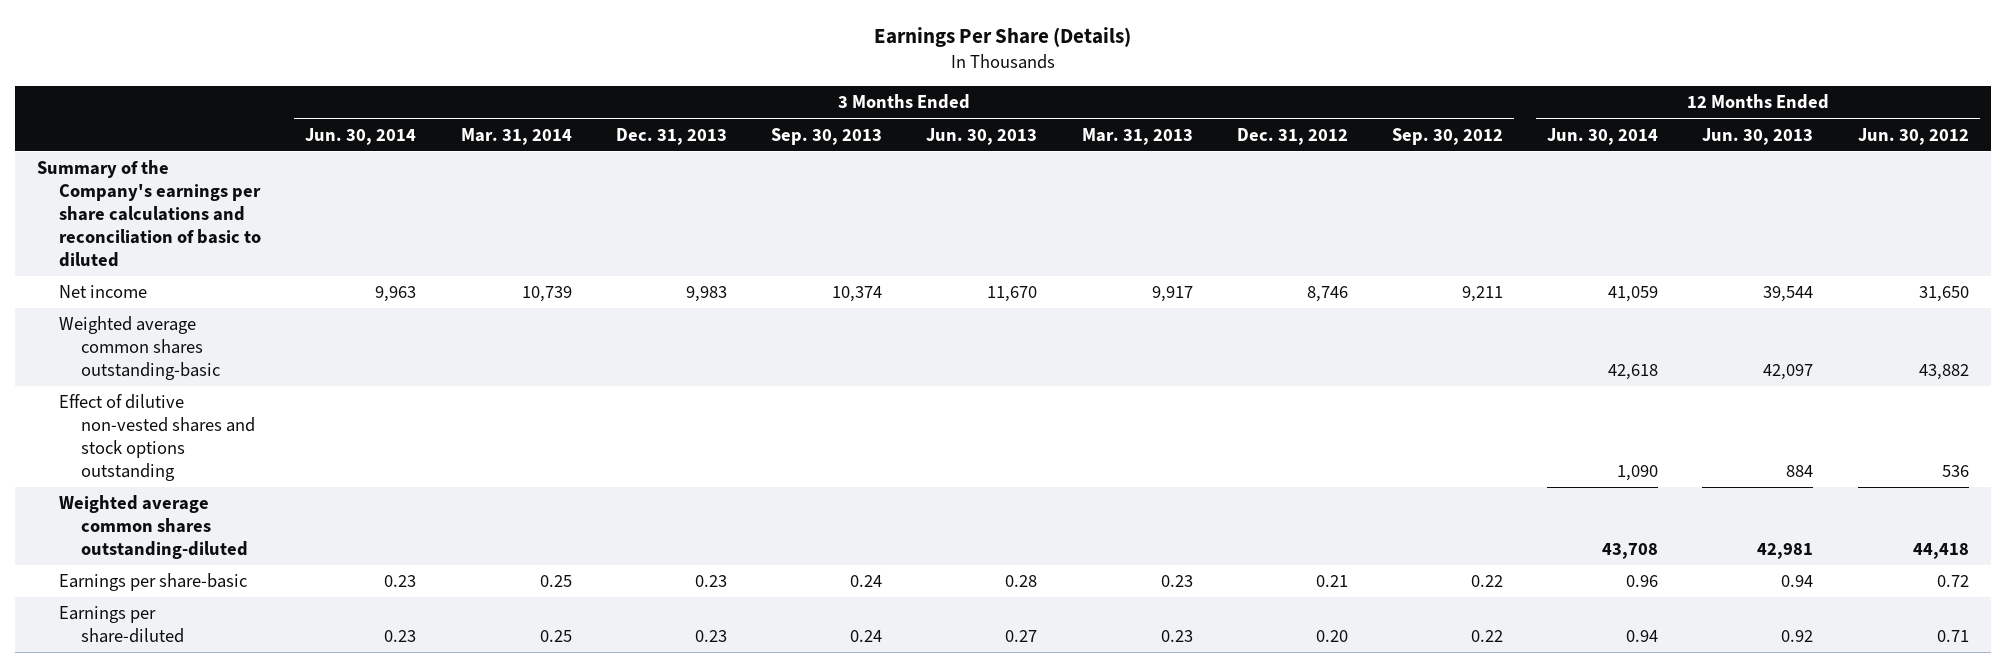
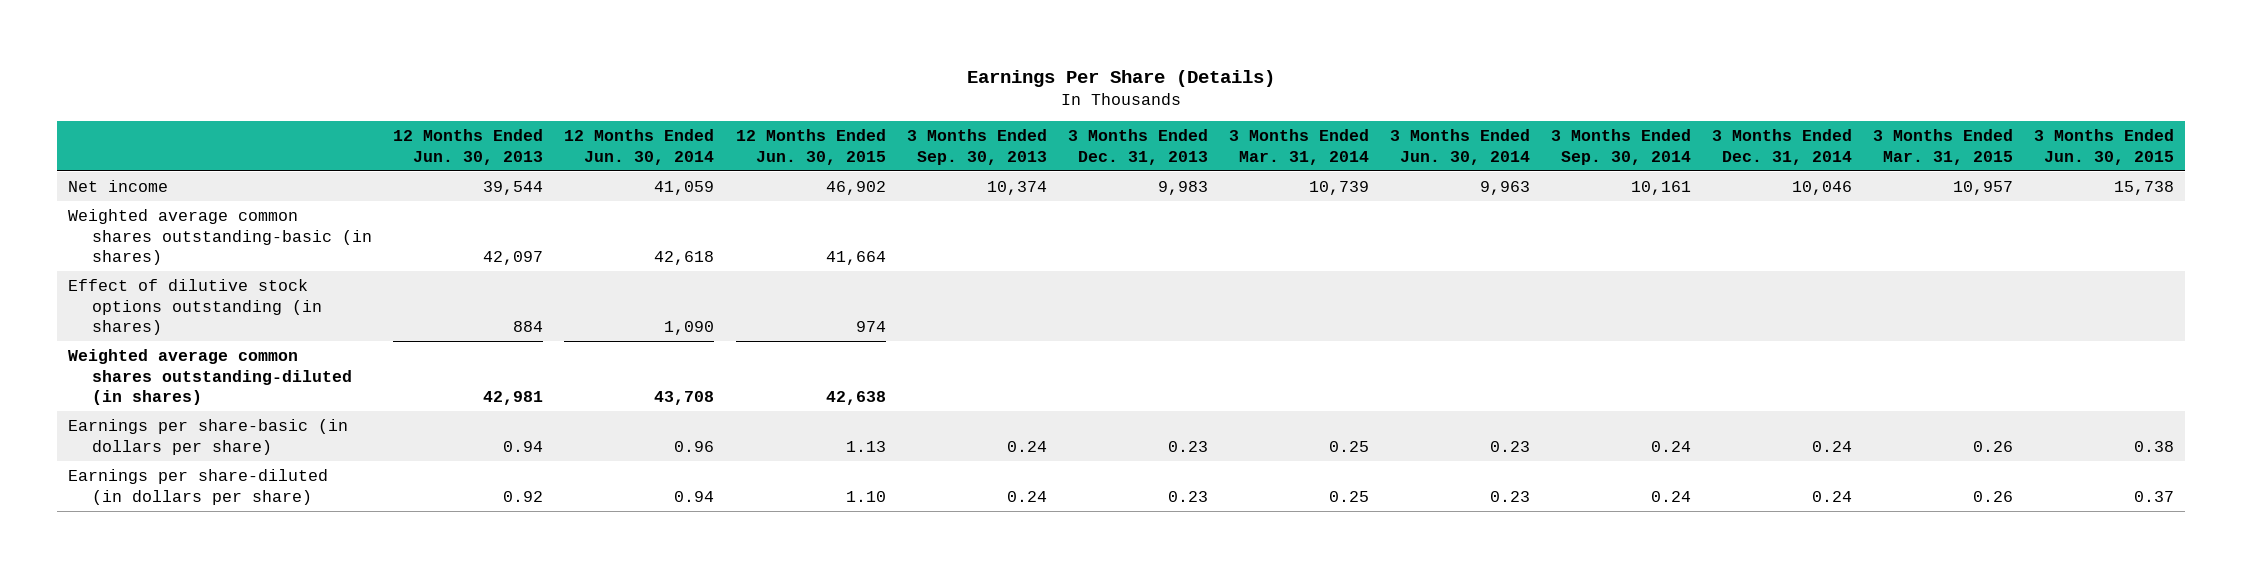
- | 3 Months Ended Jun. 30, 2014 | 3 Months Ended Mar. 31, 2014 | 3 Months Ended Dec. 31, 2013 | 3 Months Ended Sep. 30, 2013 | 3 Months Ended Jun. 30, 2013 | 3 Months Ended Mar. 31, 2013 | 3 Months Ended Dec. 31, 2012 | 3 Months Ended Sep. 30, 2012 | 12 Months Ended Jun. 30, 2014 | 12 Months Ended Jun. 30, 2013 | 12 Months Ended Jun. 30, 2012
+ | 12 Months Ended Jun. 30, 2013 | 12 Months Ended Jun. 30, 2014 | 12 Months Ended Jun. 30, 2015 | 3 Months Ended Sep. 30, 2013 | 3 Months Ended Dec. 31, 2013 | 3 Months Ended Mar. 31, 2014 | 3 Months Ended Jun. 30, 2014 | 3 Months Ended Sep. 30, 2014 | 3 Months Ended Dec. 31, 2014 | 3 Months Ended Mar. 31, 2015 | 3 Months Ended Jun. 30, 2015
- Summary of the Company's earnings per share calculations and reconciliation of basic to diluted
- Weighted average common shares outstanding-basic | | | | | | | | | 42,618 | 42,097 | 43,882
- Effect of dilutive non-vested shares and stock options outstanding | | | | | | | | | 1,090 | 884 | 536
- Weighted average common shares outstanding-diluted | | | | | | | | | 43,708 | 42,981 | 44,418
- Earnings per share-basic | 0.23 | 0.25 | 0.23 | 0.24 | 0.28 | 0.23 | 0.21 | 0.22 | 0.96 | 0.94 | 0.72
- Earnings per share-diluted | 0.23 | 0.25 | 0.23 | 0.24 | 0.27 | 0.23 | 0.20 | 0.22 | 0.94 | 0.92 | 0.71
+ Weighted average common shares outstanding-basic (in shares) | 42,097 | 42,618 | 41,664 | | | | | | | |
+ Effect of dilutive stock options outstanding (in shares) | 884 | 1,090 | 974 | | | | | | | |
+ Weighted average common shares outstanding-diluted (in shares) | 42,981 | 43,708 | 42,638 | | | | | | | |
+ Earnings per share-basic (in dollars per share) | 0.94 | 0.96 | 1.13 | 0.24 | 0.23 | 0.25 | 0.23 | 0.24 | 0.24 | 0.26 | 0.38
+ Earnings per share-diluted (in dollars per share) | 0.92 | 0.94 | 1.10 | 0.24 | 0.23 | 0.25 | 0.23 | 0.24 | 0.24 | 0.26 | 0.37

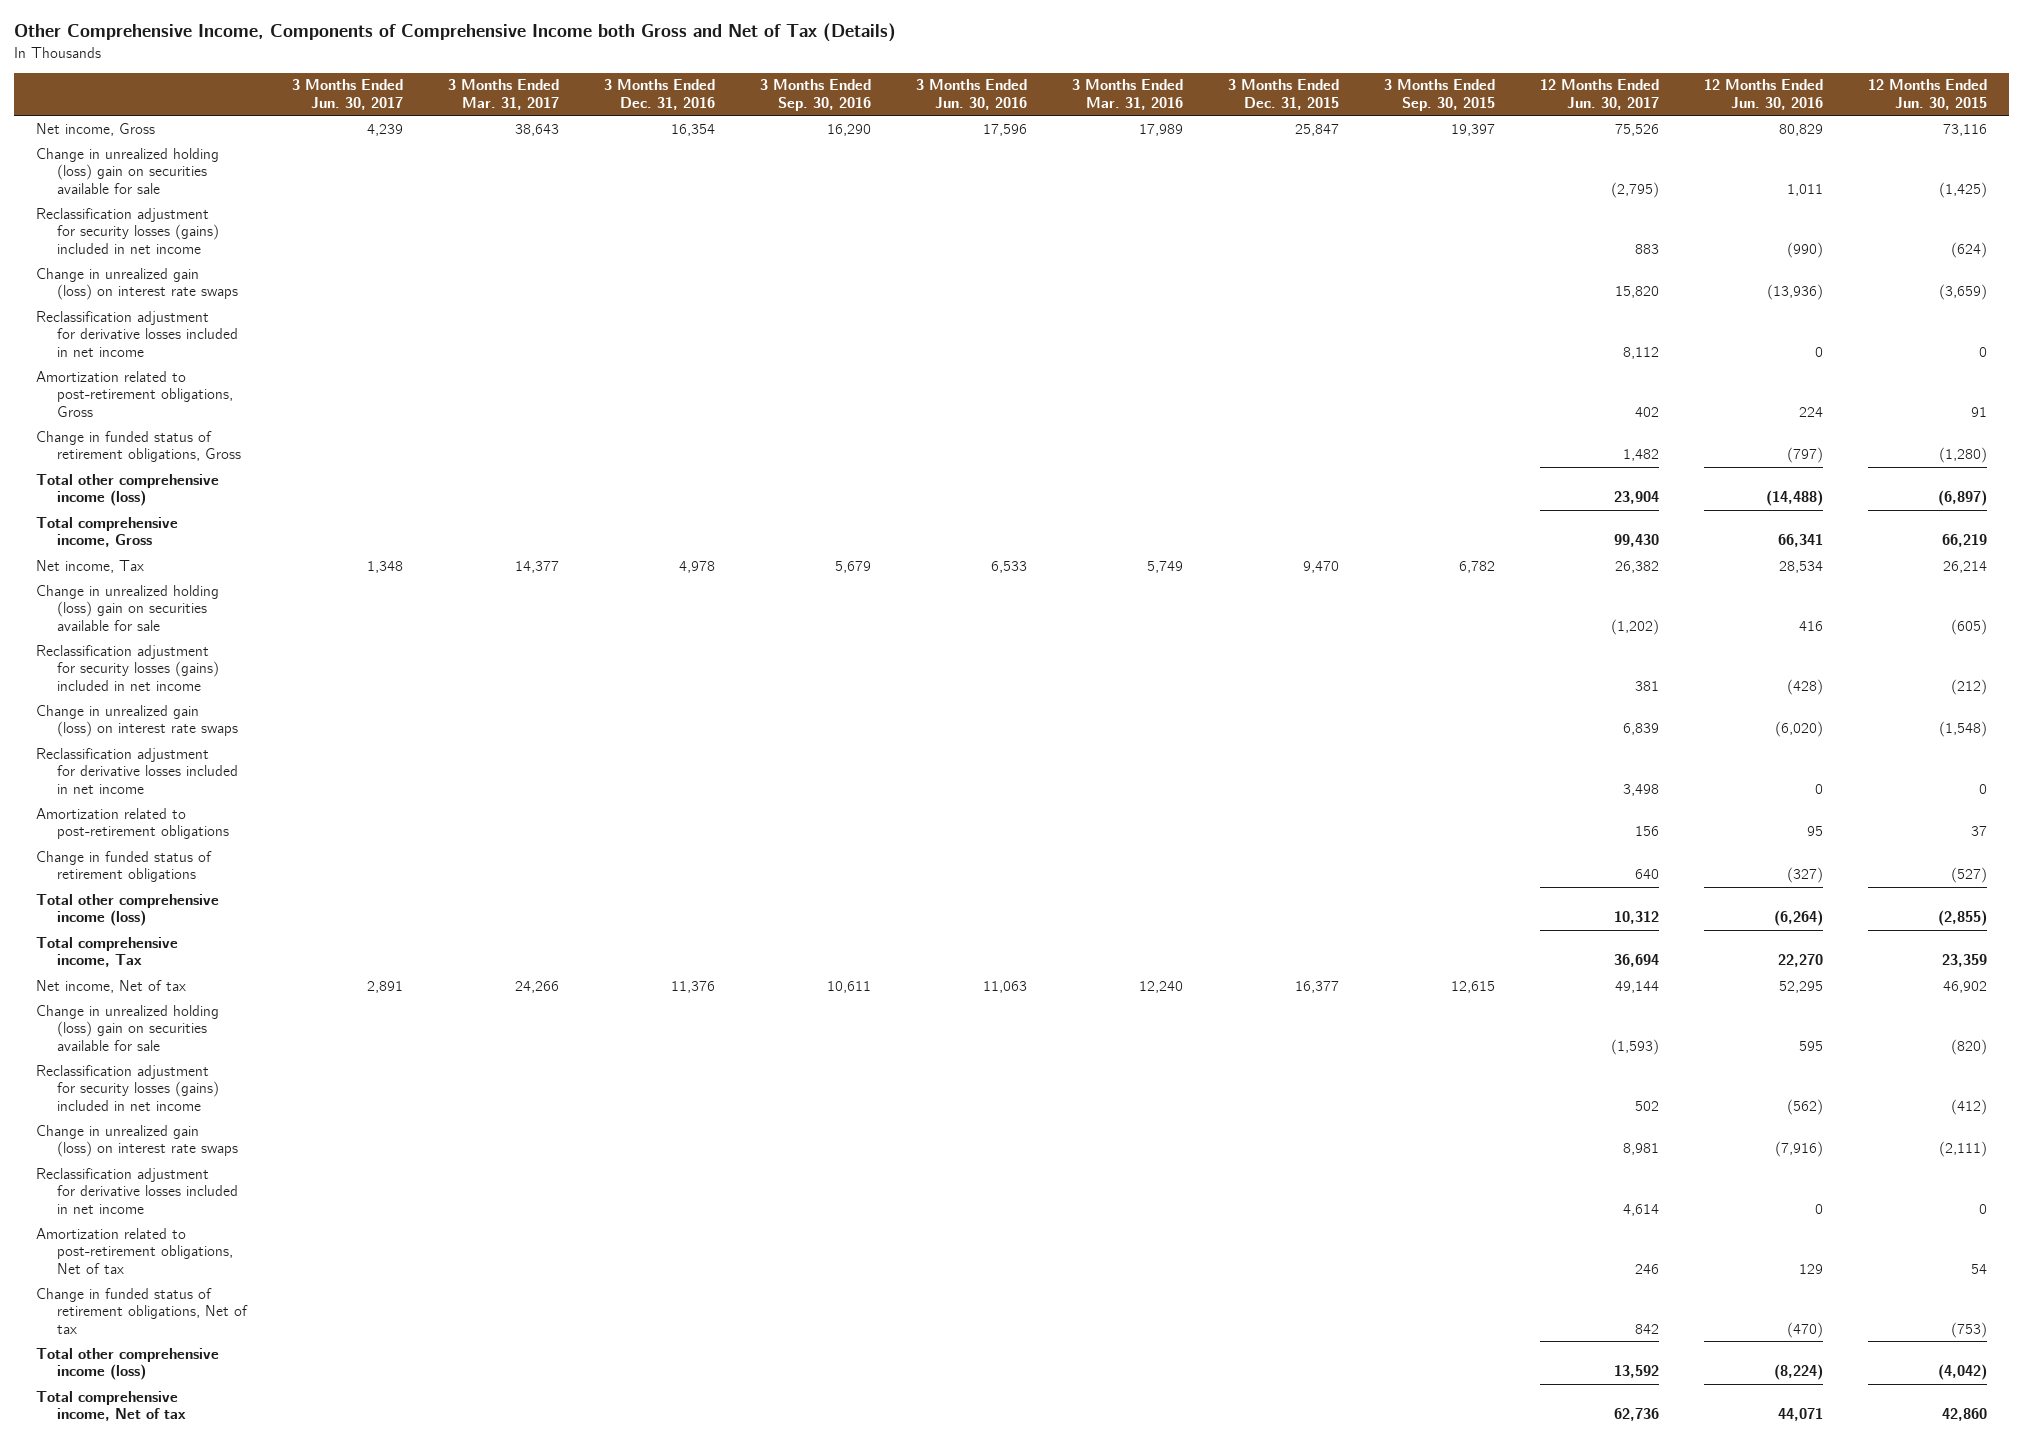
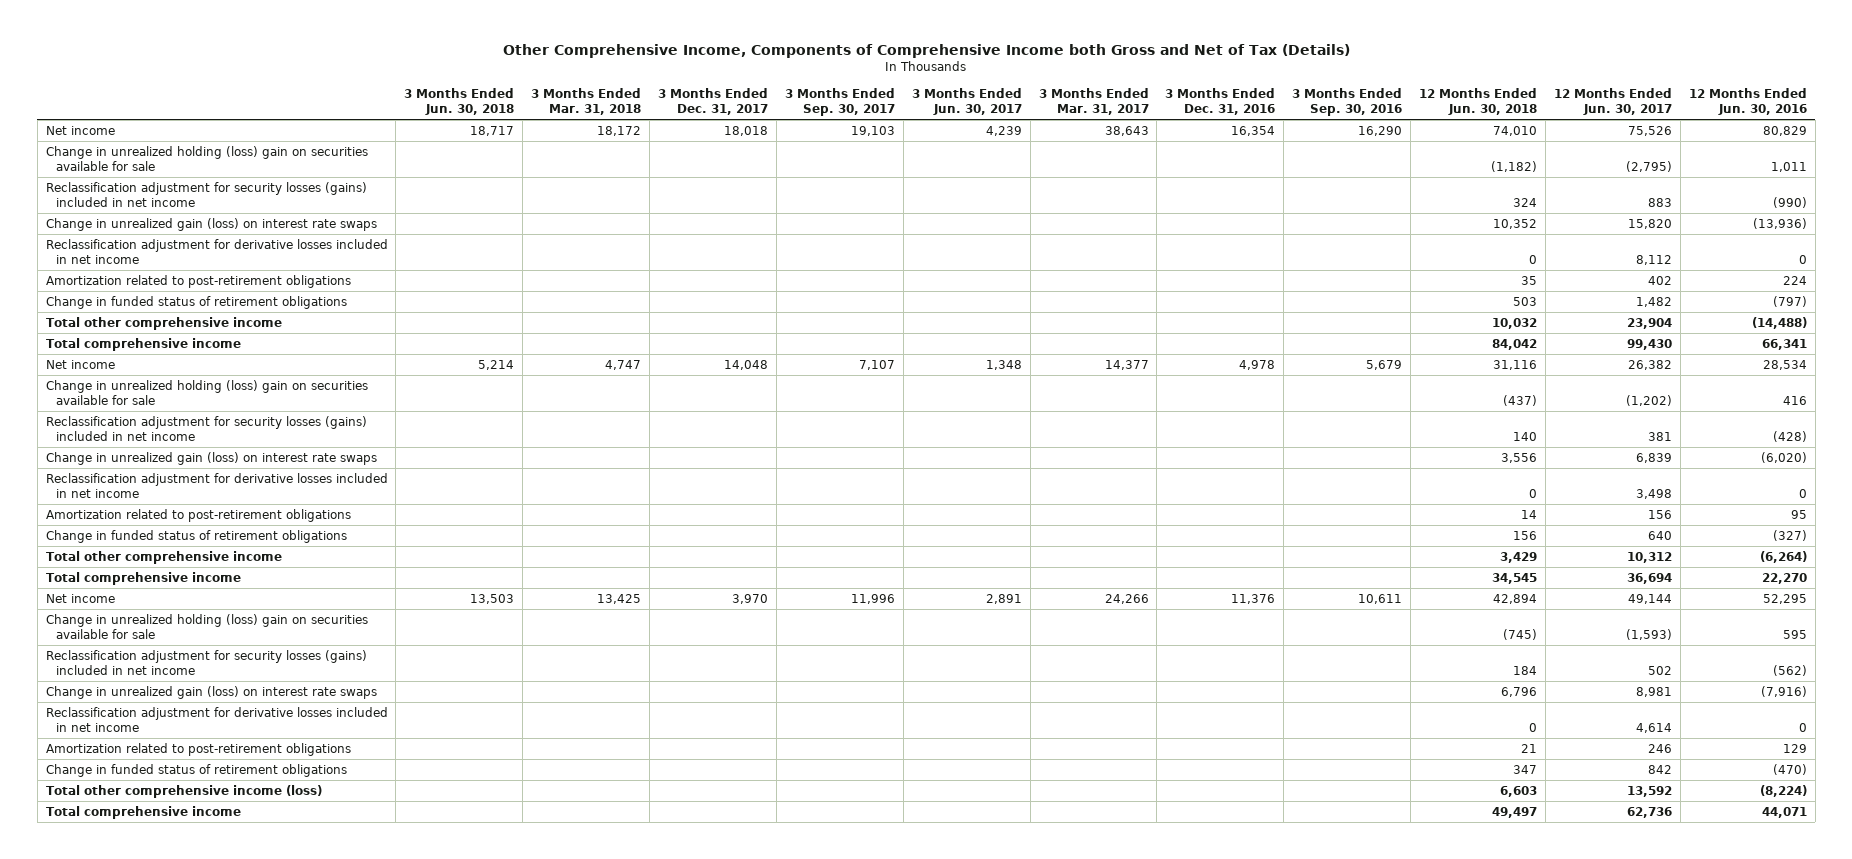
- | 3 Months Ended Jun. 30, 2017 | 3 Months Ended Mar. 31, 2017 | 3 Months Ended Dec. 31, 2016 | 3 Months Ended Sep. 30, 2016 | 3 Months Ended Jun. 30, 2016 | 3 Months Ended Mar. 31, 2016 | 3 Months Ended Dec. 31, 2015 | 3 Months Ended Sep. 30, 2015 | 12 Months Ended Jun. 30, 2017 | 12 Months Ended Jun. 30, 2016 | 12 Months Ended Jun. 30, 2015
+ | 3 Months Ended Jun. 30, 2018 | 3 Months Ended Mar. 31, 2018 | 3 Months Ended Dec. 31, 2017 | 3 Months Ended Sep. 30, 2017 | 3 Months Ended Jun. 30, 2017 | 3 Months Ended Mar. 31, 2017 | 3 Months Ended Dec. 31, 2016 | 3 Months Ended Sep. 30, 2016 | 12 Months Ended Jun. 30, 2018 | 12 Months Ended Jun. 30, 2017 | 12 Months Ended Jun. 30, 2016
- Net income, Gross | 4,239 | 38,643 | 16,354 | 16,290 | 17,596 | 17,989 | 25,847 | 19,397 | 75,526 | 80,829 | 73,116
+ Net income | 18,717 | 18,172 | 18,018 | 19,103 | 4,239 | 38,643 | 16,354 | 16,290 | 74,010 | 75,526 | 80,829
- Amortization related to post-retirement obligations, Gross | | | | | | | | | 402 | 224 | 91
- Change in funded status of retirement obligations, Gross | | | | | | | | | 1,482 | (797) | (1,280)
- Total other comprehensive income (loss) | | | | | | | | | 23,904 | (14,488) | (6,897)
- Total comprehensive income, Gross | | | | | | | | | 99,430 | 66,341 | 66,219
- Net income, Tax | 1,348 | 14,377 | 4,978 | 5,679 | 6,533 | 5,749 | 9,470 | 6,782 | 26,382 | 28,534 | 26,214
+ Amortization related to post-retirement obligations | | | | | | | | | 35 | 402 | 224
+ Change in funded status of retirement obligations | | | | | | | | | 503 | 1,482 | (797)
+ Total other comprehensive income | | | | | | | | | 10,032 | 23,904 | (14,488)
+ Total comprehensive income | | | | | | | | | 84,042 | 99,430 | 66,341
+ Net income | 5,214 | 4,747 | 14,048 | 7,107 | 1,348 | 14,377 | 4,978 | 5,679 | 31,116 | 26,382 | 28,534
- Total other comprehensive income (loss) | | | | | | | | | 10,312 | (6,264) | (2,855)
- Total comprehensive income, Tax | | | | | | | | | 36,694 | 22,270 | 23,359
- Net income, Net of tax | 2,891 | 24,266 | 11,376 | 10,611 | 11,063 | 12,240 | 16,377 | 12,615 | 49,144 | 52,295 | 46,902
+ Total other comprehensive income | | | | | | | | | 3,429 | 10,312 | (6,264)
+ Total comprehensive income | | | | | | | | | 34,545 | 36,694 | 22,270
+ Net income | 13,503 | 13,425 | 3,970 | 11,996 | 2,891 | 24,266 | 11,376 | 10,611 | 42,894 | 49,144 | 52,295
- Amortization related to post-retirement obligations, Net of tax | | | | | | | | | 246 | 129 | 54
- Change in funded status of retirement obligations, Net of tax | | | | | | | | | 842 | (470) | (753)
+ Amortization related to post-retirement obligations | | | | | | | | | 21 | 246 | 129
+ Change in funded status of retirement obligations | | | | | | | | | 347 | 842 | (470)
- Total comprehensive income, Net of tax | | | | | | | | | 62,736 | 44,071 | 42,860
+ Total comprehensive income | | | | | | | | | 49,497 | 62,736 | 44,071

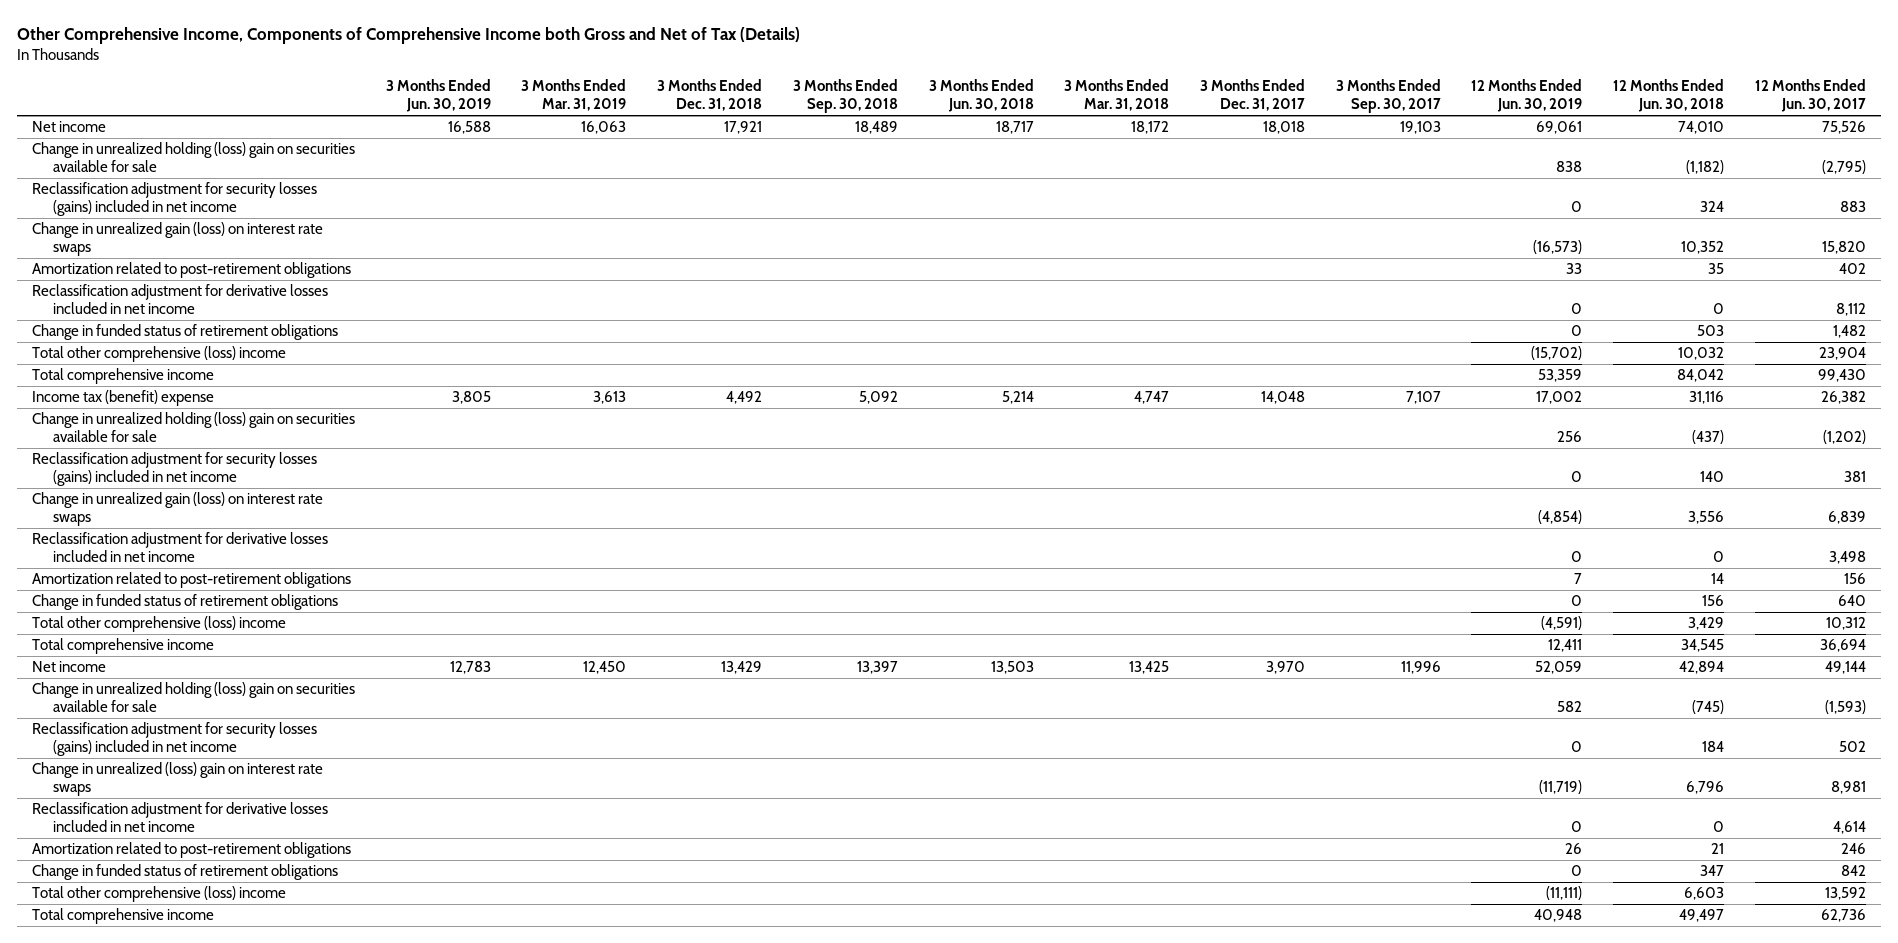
- | 3 Months Ended Jun. 30, 2018 | 3 Months Ended Mar. 31, 2018 | 3 Months Ended Dec. 31, 2017 | 3 Months Ended Sep. 30, 2017 | 3 Months Ended Jun. 30, 2017 | 3 Months Ended Mar. 31, 2017 | 3 Months Ended Dec. 31, 2016 | 3 Months Ended Sep. 30, 2016 | 12 Months Ended Jun. 30, 2018 | 12 Months Ended Jun. 30, 2017 | 12 Months Ended Jun. 30, 2016
+ | 3 Months Ended Jun. 30, 2019 | 3 Months Ended Mar. 31, 2019 | 3 Months Ended Dec. 31, 2018 | 3 Months Ended Sep. 30, 2018 | 3 Months Ended Jun. 30, 2018 | 3 Months Ended Mar. 31, 2018 | 3 Months Ended Dec. 31, 2017 | 3 Months Ended Sep. 30, 2017 | 12 Months Ended Jun. 30, 2019 | 12 Months Ended Jun. 30, 2018 | 12 Months Ended Jun. 30, 2017
moved down: Reclassification adjustment for derivative losses included in net income | | | | | | | | | 0 | 0 | 8,112
- Total other comprehensive income | | | | | | | | | 10,032 | 23,904 | (14,488)
+ Total other comprehensive (loss) income | | | | | | | | | (15,702) | 10,032 | 23,904
- Net income | 5,214 | 4,747 | 14,048 | 7,107 | 1,348 | 14,377 | 4,978 | 5,679 | 31,116 | 26,382 | 28,534
+ Income tax (benefit) expense | 3,805 | 3,613 | 4,492 | 5,092 | 5,214 | 4,747 | 14,048 | 7,107 | 17,002 | 31,116 | 26,382
- Total other comprehensive income | | | | | | | | | 3,429 | 10,312 | (6,264)
+ Total other comprehensive (loss) income | | | | | | | | | (4,591) | 3,429 | 10,312
- Change in unrealized gain (loss) on interest rate swaps | | | | | | | | | 6,796 | 8,981 | (7,916)
+ Change in unrealized (loss) gain on interest rate swaps | | | | | | | | | (11,719) | 6,796 | 8,981
- Total other comprehensive income (loss) | | | | | | | | | 6,603 | 13,592 | (8,224)
+ Total other comprehensive (loss) income | | | | | | | | | (11,111) | 6,603 | 13,592

